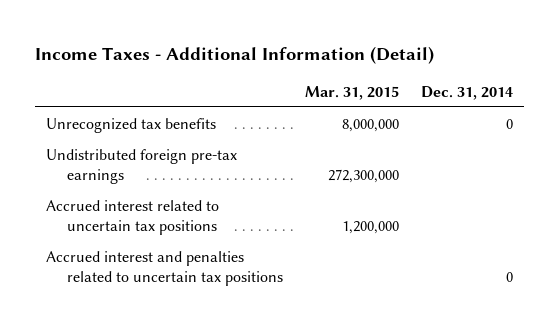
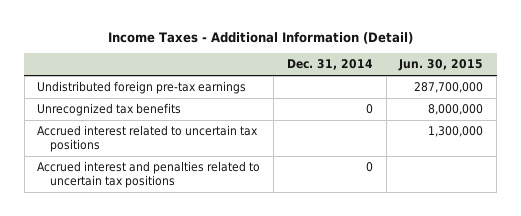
- | Mar. 31, 2015 | Dec. 31, 2014
+ | Dec. 31, 2014 | Jun. 30, 2015
moved down: Unrecognized tax benefits | 0 | 8,000,000

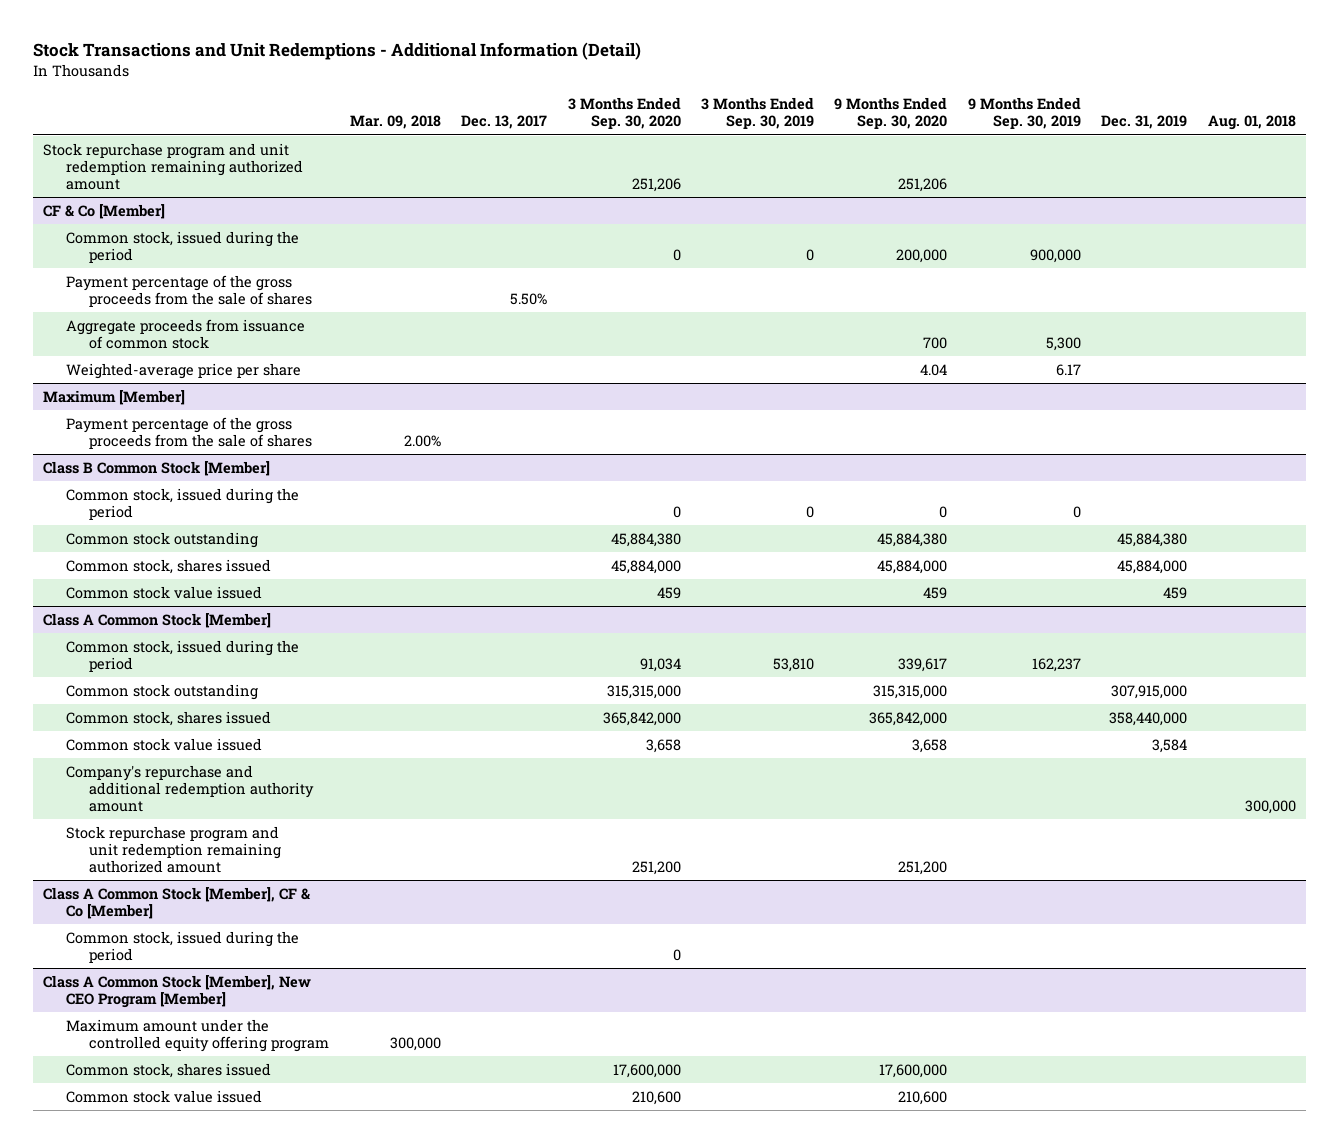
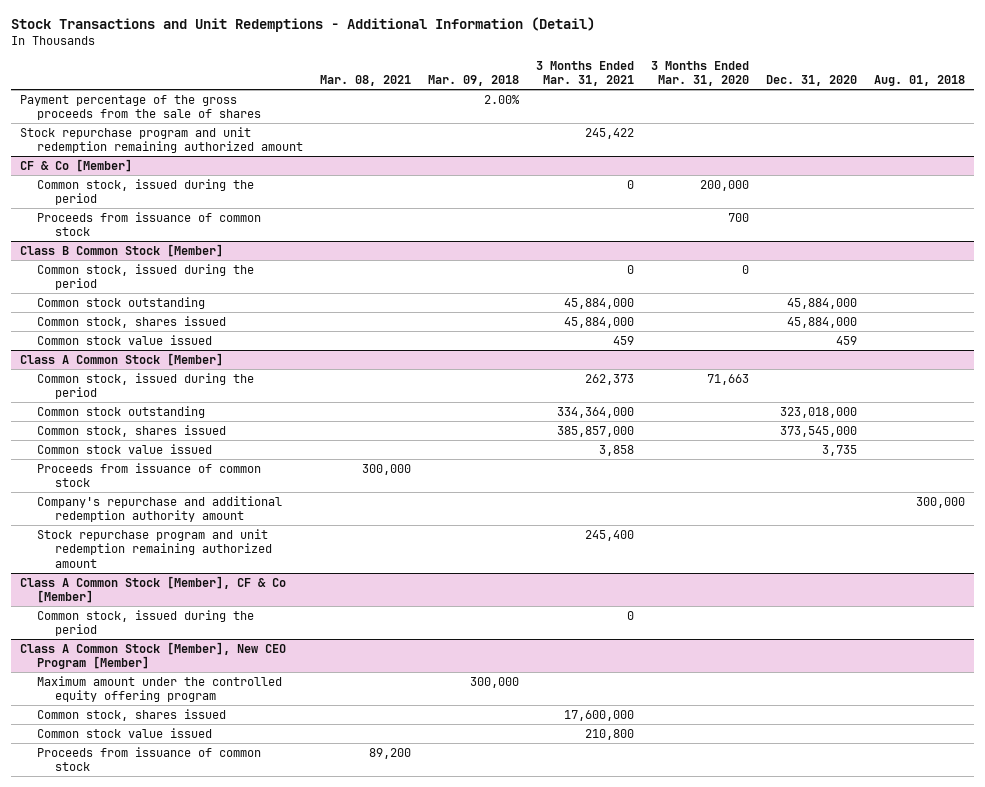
- | Mar. 09, 2018 | Dec. 13, 2017 | 3 Months Ended Sep. 30, 2020 | 3 Months Ended Sep. 30, 2019 | 9 Months Ended Sep. 30, 2020 | 9 Months Ended Sep. 30, 2019 | Dec. 31, 2019 | Aug. 01, 2018
+ | Mar. 08, 2021 | Mar. 09, 2018 | 3 Months Ended Mar. 31, 2021 | 3 Months Ended Mar. 31, 2020 | Dec. 31, 2020 | Aug. 01, 2018
+ Payment percentage of the gross proceeds from the sale of shares | | 2.00% | | | |
@ CF & Co [Member]
- Payment percentage of the gross proceeds from the sale of shares | | 5.50% | | | | | |
- Aggregate proceeds from issuance of common stock | | | | | 700 | 5,300 | |
- Weighted-average price per share | | | | | 4.04 | 6.17 | |
- Maximum [Member]
- Payment percentage of the gross proceeds from the sale of shares | 2.00% | | | | | | |
@ CF & Co [Member]
+ Proceeds from issuance of common stock | | | | 700 | |
@ Class A Common Stock [Member]
+ Proceeds from issuance of common stock | 300,000 | | | | |
@ Class A Common Stock [Member], New CEO Program [Member]
+ Proceeds from issuance of common stock | 89,200 | | | | |

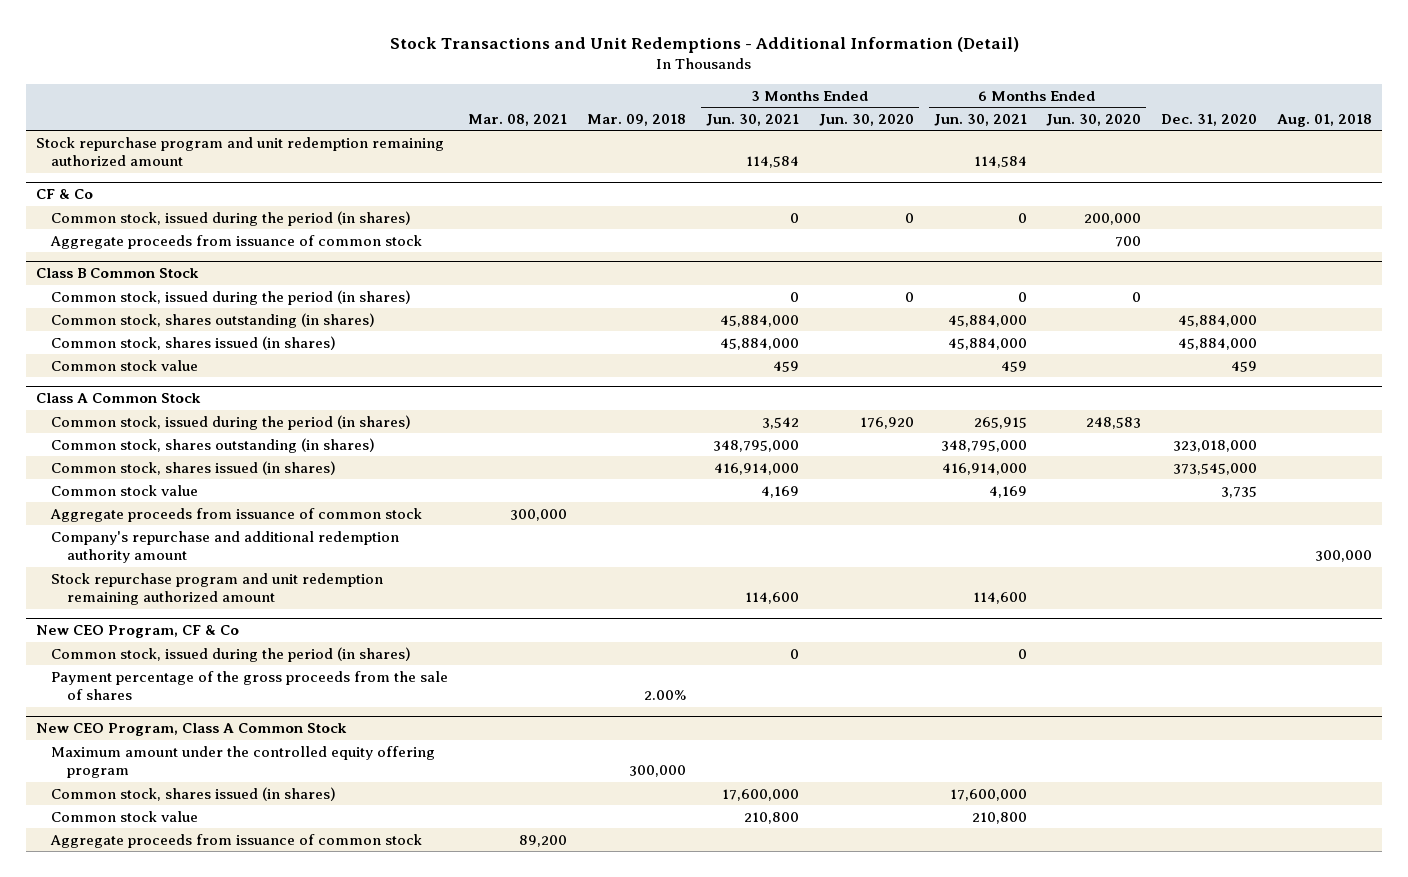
- | Mar. 08, 2021 | Mar. 09, 2018 | 3 Months Ended Mar. 31, 2021 | 3 Months Ended Mar. 31, 2020 | Dec. 31, 2020 | Aug. 01, 2018
+ | Mar. 08, 2021 | Mar. 09, 2018 | 3 Months Ended Jun. 30, 2021 | 3 Months Ended Jun. 30, 2020 | 6 Months Ended Jun. 30, 2021 | 6 Months Ended Jun. 30, 2020 | Dec. 31, 2020 | Aug. 01, 2018
- Payment percentage of the gross proceeds from the sale of shares | | 2.00% | | | |
- CF & Co [Member]
- Common stock, issued during the period | | | 0 | 200,000 | |
- Proceeds from issuance of common stock | | | | 700 | |
- Class B Common Stock [Member]
- Common stock, issued during the period | | | 0 | 0 | |
- Common stock outstanding | | | 45,884,000 | | 45,884,000 |
- Common stock, shares issued | | | 45,884,000 | | 45,884,000 |
- Common stock value issued | | | 459 | | 459 |
- Class A Common Stock [Member]
- Common stock, issued during the period | | | 262,373 | 71,663 | |
- Common stock outstanding | | | 334,364,000 | | 323,018,000 |
- Common stock, shares issued | | | 385,857,000 | | 373,545,000 |
- Common stock value issued | | | 3,858 | | 3,735 |
- Proceeds from issuance of common stock | 300,000 | | | | |
+ CF & Co
+ Common stock, issued during the period (in shares) | | | 0 | 0 | 0 | 200,000 | |
+ Aggregate proceeds from issuance of common stock | | | | | | 700 | |
+ Class B Common Stock
+ Common stock, issued during the period (in shares) | | | 0 | 0 | 0 | 0 | |
+ Common stock, shares outstanding (in shares) | | | 45,884,000 | | 45,884,000 | | 45,884,000 |
+ Common stock, shares issued (in shares) | | | 45,884,000 | | 45,884,000 | | 45,884,000 |
+ Common stock value | | | 459 | | 459 | | 459 |
+ Class A Common Stock
+ Common stock, issued during the period (in shares) | | | 3,542 | 176,920 | 265,915 | 248,583 | |
+ Common stock, shares outstanding (in shares) | | | 348,795,000 | | 348,795,000 | | 323,018,000 |
+ Common stock, shares issued (in shares) | | | 416,914,000 | | 416,914,000 | | 373,545,000 |
+ Common stock value | | | 4,169 | | 4,169 | | 3,735 |
+ Aggregate proceeds from issuance of common stock | 300,000 | | | | | | |
- Class A Common Stock [Member], CF & Co [Member]
- Common stock, issued during the period | | | 0 | | |
- Class A Common Stock [Member], New CEO Program [Member]
+ New CEO Program, CF & Co
+ Common stock, issued during the period (in shares) | | | 0 | | 0 | | |
+ Payment percentage of the gross proceeds from the sale of shares | | 2.00% | | | | | |
+ New CEO Program, Class A Common Stock
- Common stock, shares issued | | | 17,600,000 | | |
- Common stock value issued | | | 210,800 | | |
- Proceeds from issuance of common stock | 89,200 | | | | |
+ Common stock, shares issued (in shares) | | | 17,600,000 | | 17,600,000 | | |
+ Common stock value | | | 210,800 | | 210,800 | | |
+ Aggregate proceeds from issuance of common stock | 89,200 | | | | | | |

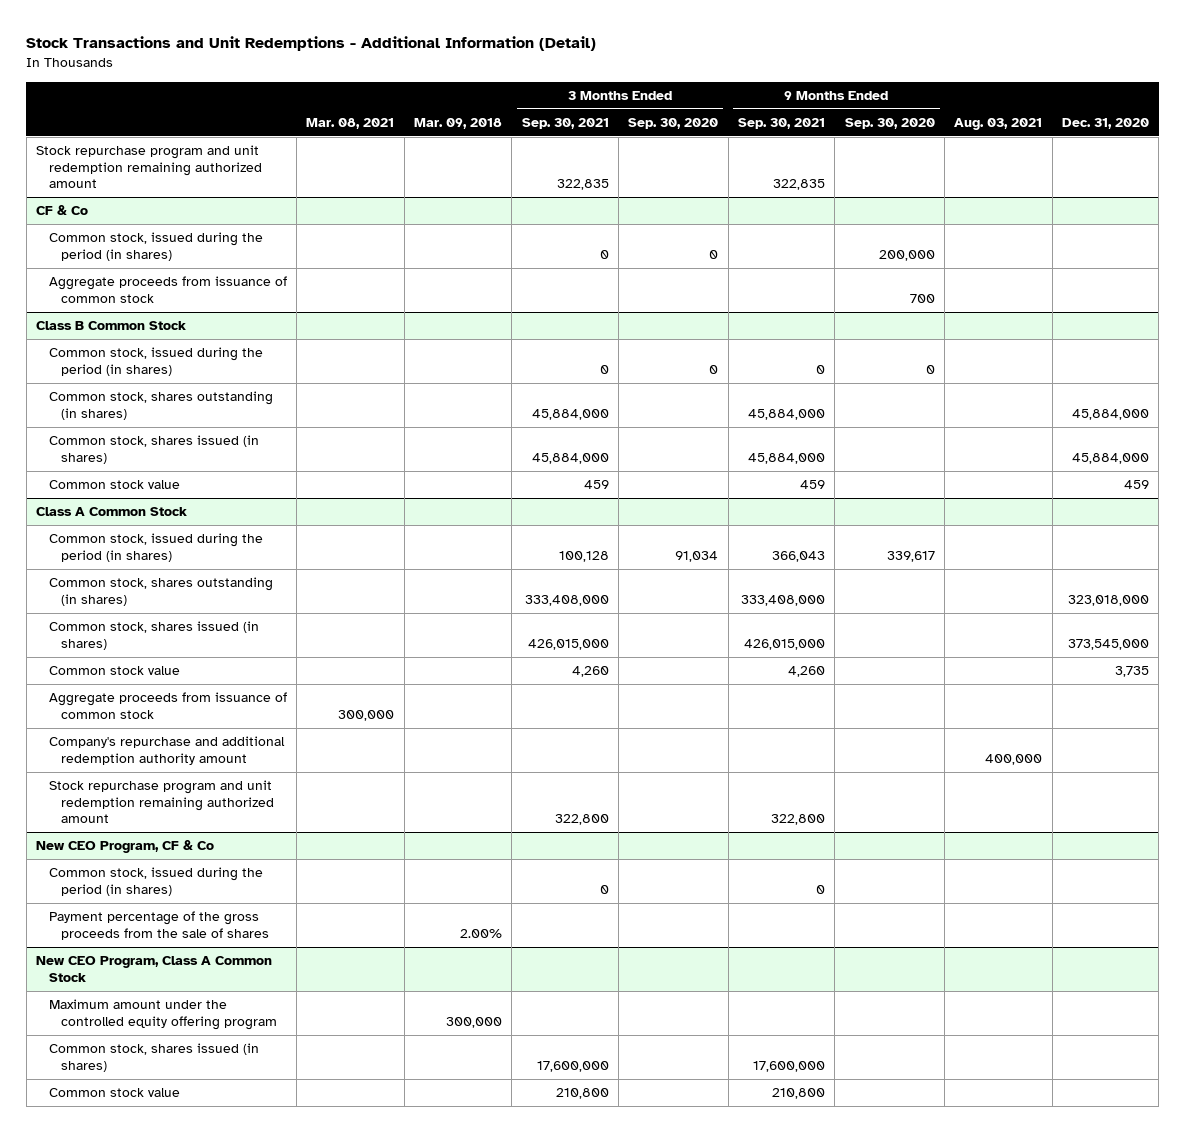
- | Mar. 08, 2021 | Mar. 09, 2018 | 3 Months Ended Jun. 30, 2021 | 3 Months Ended Jun. 30, 2020 | 6 Months Ended Jun. 30, 2021 | 6 Months Ended Jun. 30, 2020 | Dec. 31, 2020 | Aug. 01, 2018
+ | Mar. 08, 2021 | Mar. 09, 2018 | 3 Months Ended Sep. 30, 2021 | 3 Months Ended Sep. 30, 2020 | 9 Months Ended Sep. 30, 2021 | 9 Months Ended Sep. 30, 2020 | Aug. 03, 2021 | Dec. 31, 2020
@ New CEO Program, Class A Common Stock
- Aggregate proceeds from issuance of common stock | 89,200 | | | | | | |

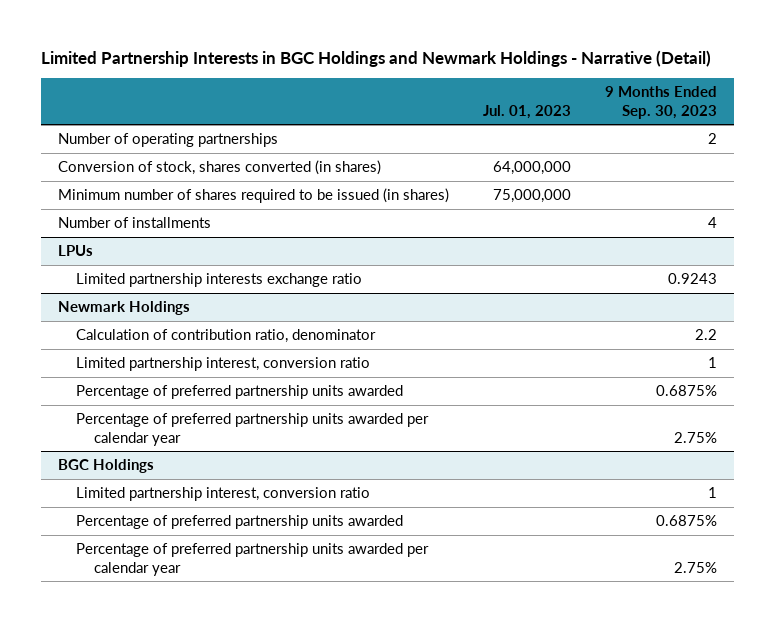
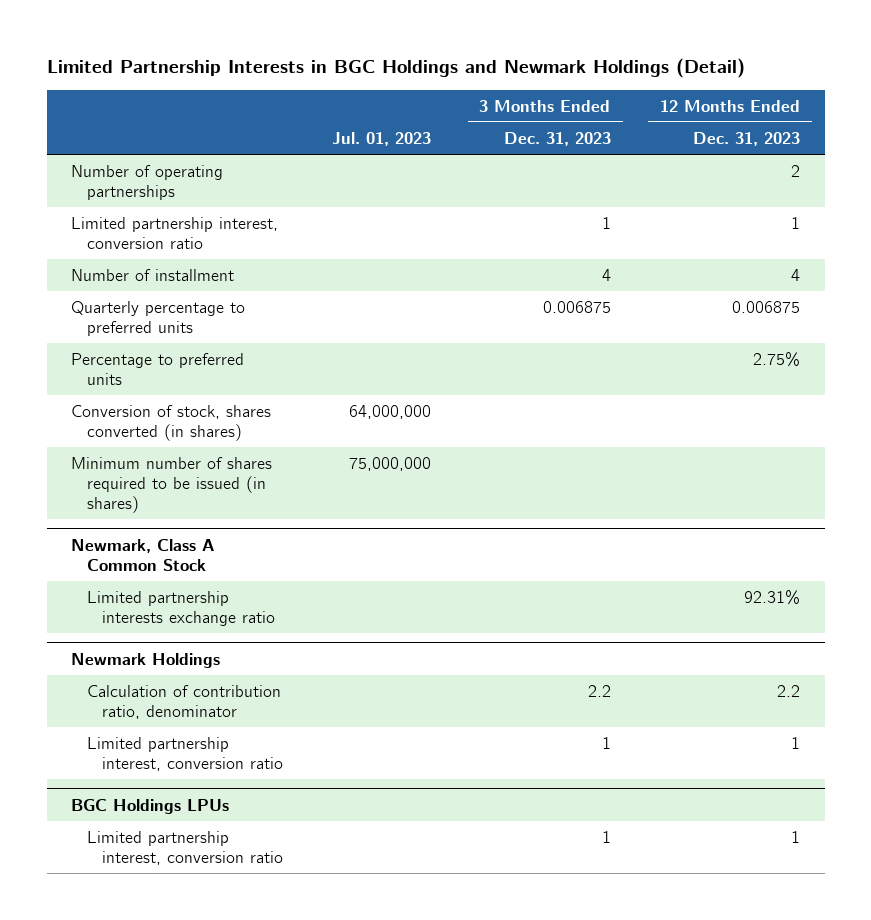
- Limited Partnership Interests in BGC Holdings and Newmark Holdings - Narrative (Detail)
+ Limited Partnership Interests in BGC Holdings and Newmark Holdings (Detail)
- | Jul. 01, 2023 | 9 Months Ended Sep. 30, 2023
+ | Jul. 01, 2023 | 3 Months Ended Dec. 31, 2023 | 12 Months Ended Dec. 31, 2023
+ Limited partnership interest, conversion ratio | | 1 | 1
+ Number of installment | | 4 | 4
+ Quarterly percentage to preferred units | | 0.006875 | 0.006875
+ Percentage to preferred units | | | 2.75%
- Number of installments | | 4
- LPUs
- Limited partnership interests exchange ratio | | 0.9243
+ Newmark, Class A Common Stock
+ Limited partnership interests exchange ratio | | | 92.31%
@ Newmark Holdings
- Percentage of preferred partnership units awarded | | 0.6875%
- Percentage of preferred partnership units awarded per calendar year | | 2.75%
- BGC Holdings
+ BGC Holdings LPUs
- Percentage of preferred partnership units awarded | | 0.6875%
- Percentage of preferred partnership units awarded per calendar year | | 2.75%

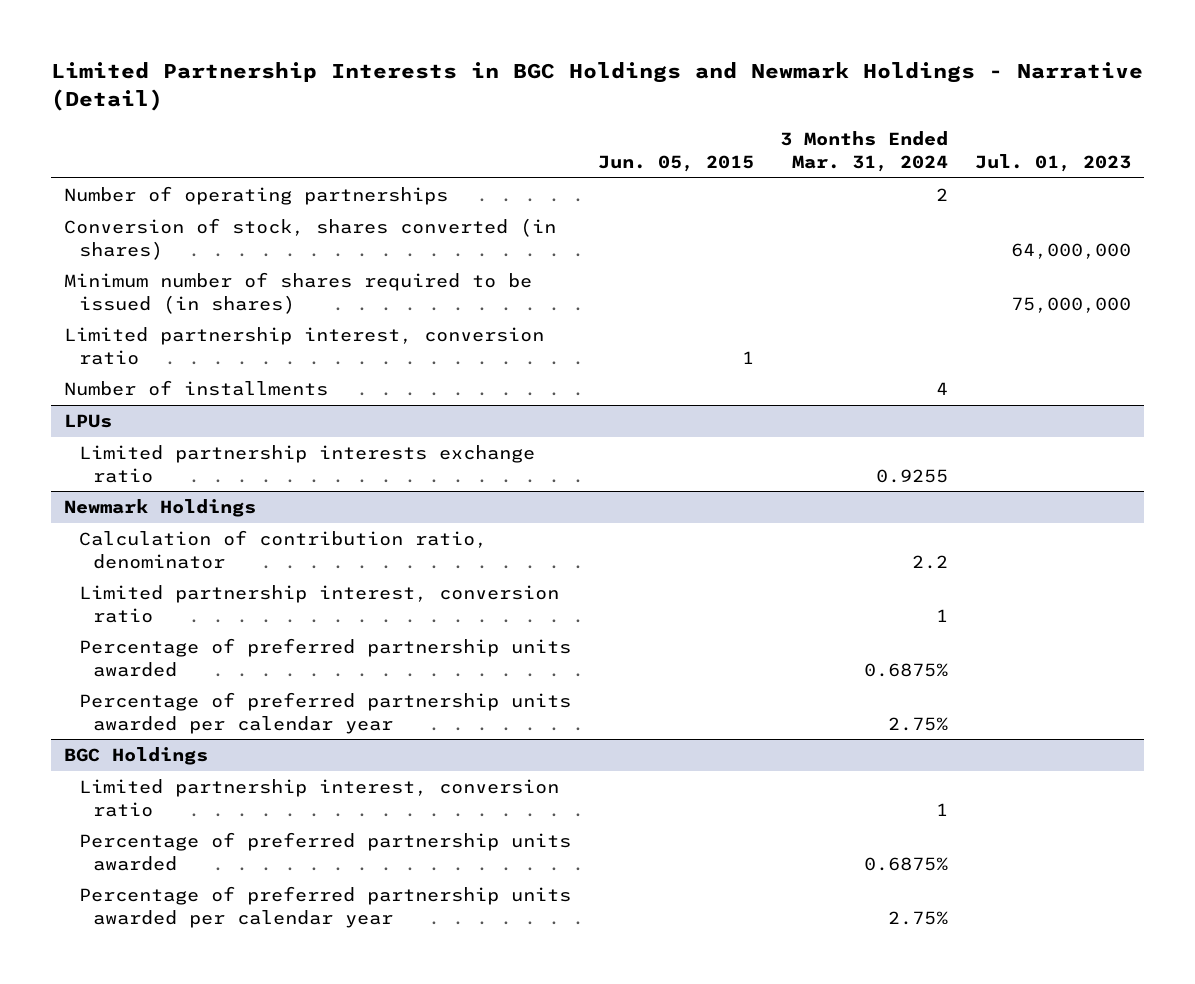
- Limited Partnership Interests in BGC Holdings and Newmark Holdings (Detail)
+ Limited Partnership Interests in BGC Holdings and Newmark Holdings - Narrative (Detail)
- | Jul. 01, 2023 | 3 Months Ended Dec. 31, 2023 | 12 Months Ended Dec. 31, 2023
+ | Jun. 05, 2015 | 3 Months Ended Mar. 31, 2024 | Jul. 01, 2023
- Number of installment | | 4 | 4
- Quarterly percentage to preferred units | | 0.006875 | 0.006875
- Percentage to preferred units | | | 2.75%
- Newmark, Class A Common Stock
- Limited partnership interests exchange ratio | | | 92.31%
moved down: Limited partnership interest, conversion ratio | 1 | |
+ Number of installments | | 4 |
+ LPUs
+ Limited partnership interests exchange ratio | | 0.9255 |
- BGC Holdings LPUs
@ Newmark Holdings
+ Percentage of preferred partnership units awarded | | 0.6875% |
+ Percentage of preferred partnership units awarded per calendar year | | 2.75% |
+ BGC Holdings
+ Percentage of preferred partnership units awarded | | 0.6875% |
+ Percentage of preferred partnership units awarded per calendar year | | 2.75% |

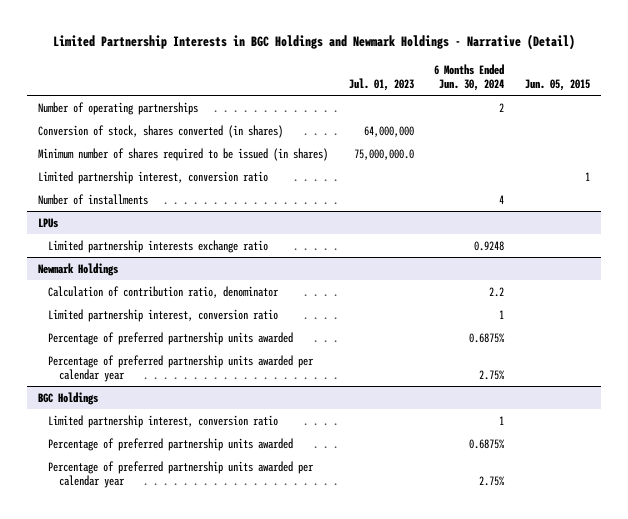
- | Jun. 05, 2015 | 3 Months Ended Mar. 31, 2024 | Jul. 01, 2023
+ | Jul. 01, 2023 | 6 Months Ended Jun. 30, 2024 | Jun. 05, 2015
- Minimum number of shares required to be issued (in shares) | | | 75,000,000
+ Minimum number of shares required to be issued (in shares) | 75,000,000.0 | |

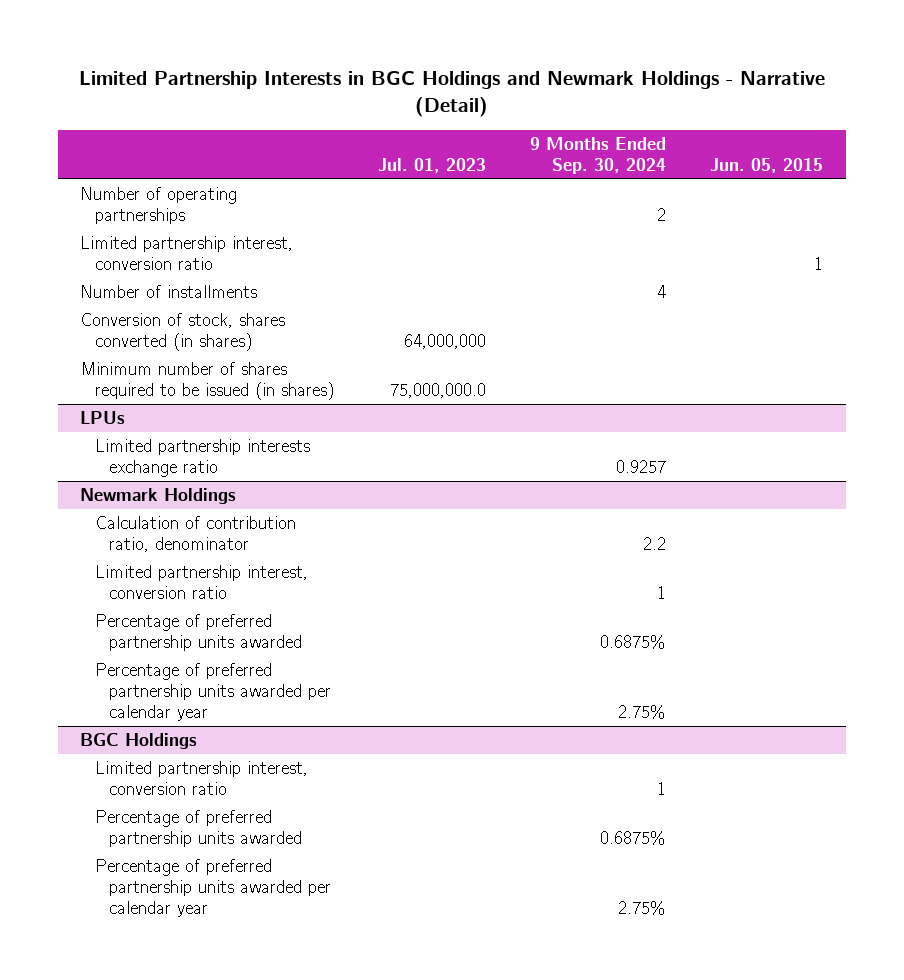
- | Jul. 01, 2023 | 6 Months Ended Jun. 30, 2024 | Jun. 05, 2015
+ | Jul. 01, 2023 | 9 Months Ended Sep. 30, 2024 | Jun. 05, 2015
moved down: Conversion of stock, shares converted (in shares) | 64,000,000 | |
moved down: Minimum number of shares required to be issued (in shares) | 75,000,000.0 | |

